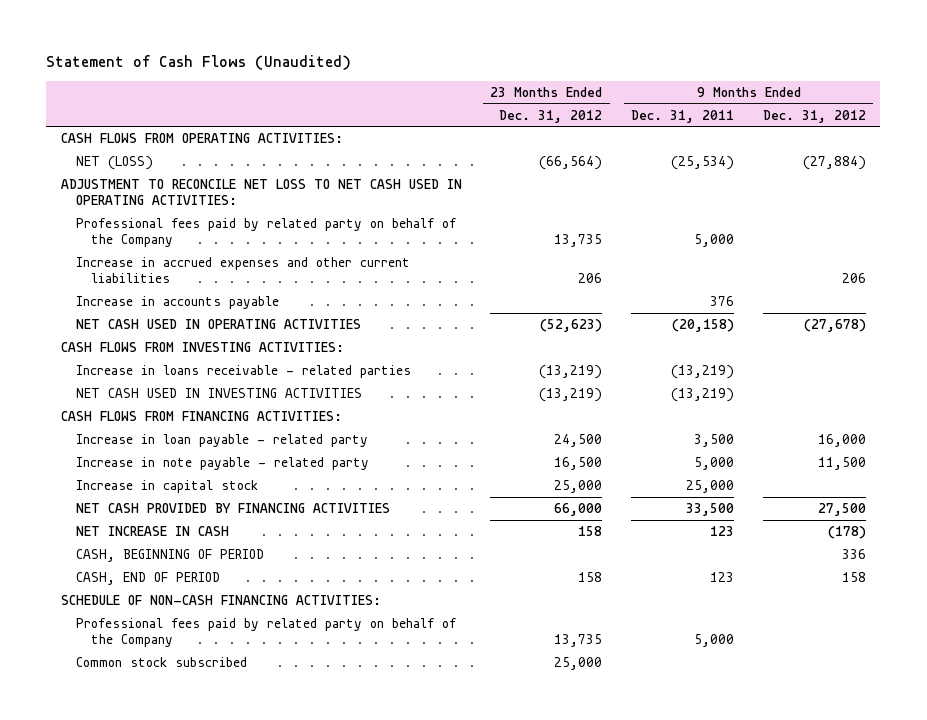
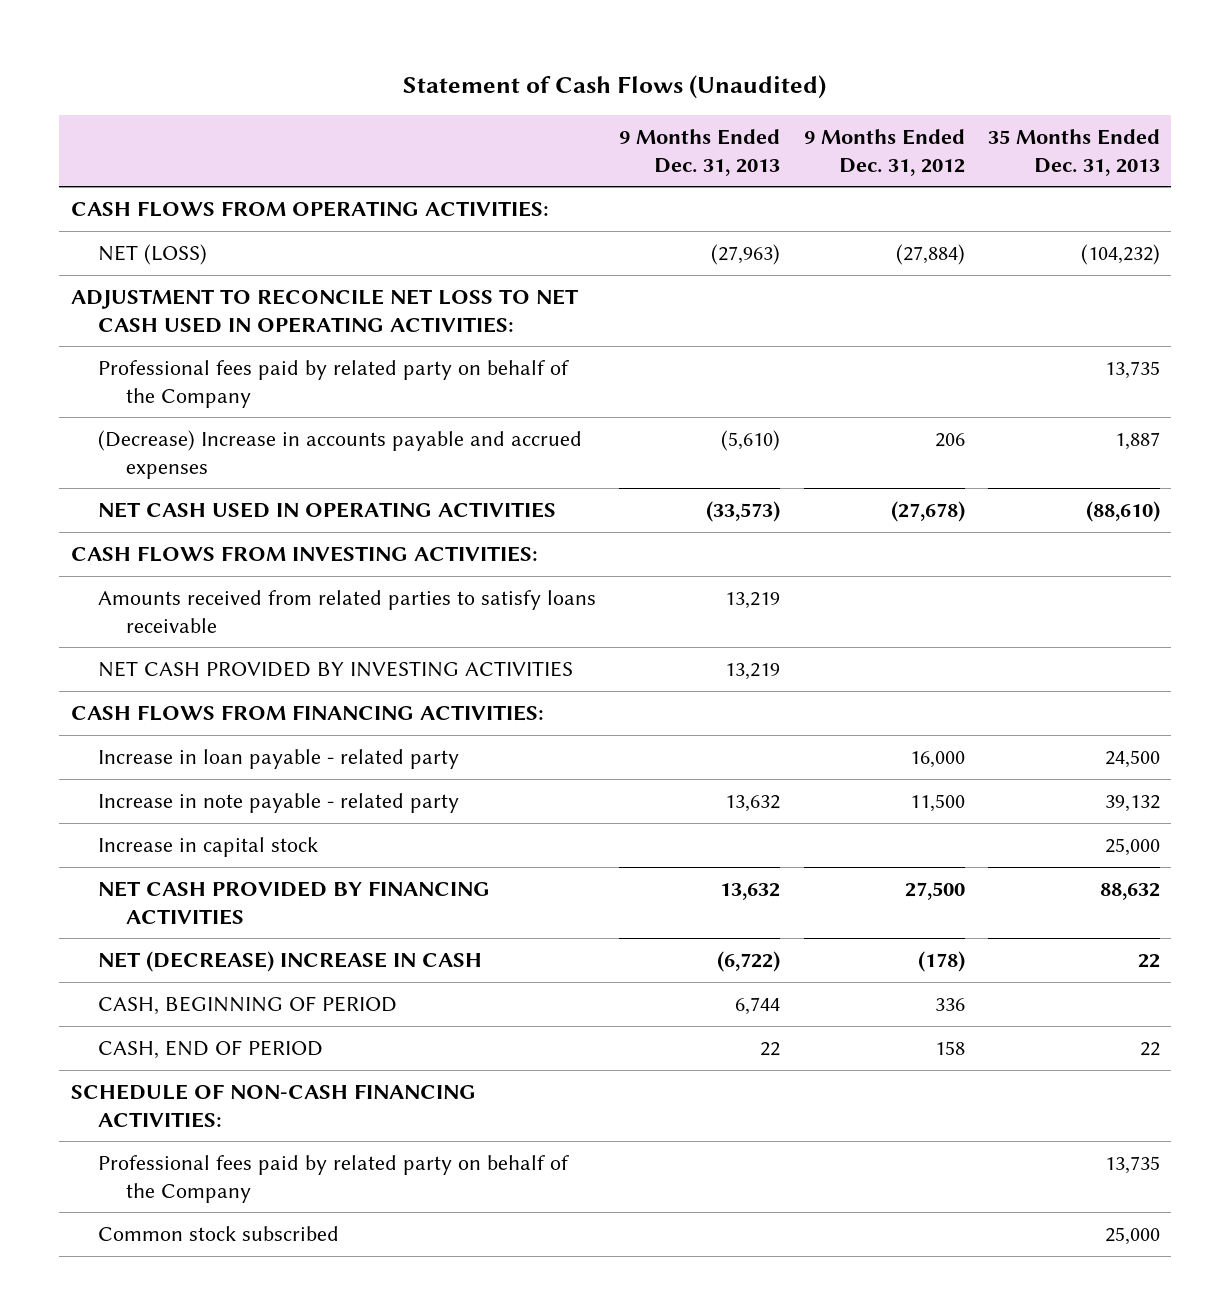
- | 23 Months Ended Dec. 31, 2012 | 9 Months Ended Dec. 31, 2011 | 9 Months Ended Dec. 31, 2012
+ | 9 Months Ended Dec. 31, 2013 | 9 Months Ended Dec. 31, 2012 | 35 Months Ended Dec. 31, 2013
- Increase in accrued expenses and other current liabilities | 206 | | 206
- Increase in accounts payable | | 376 |
+ (Decrease) Increase in accounts payable and accrued expenses | (5,610) | 206 | 1,887
- Increase in loans receivable - related parties | (13,219) | (13,219) |
- NET CASH USED IN INVESTING ACTIVITIES | (13,219) | (13,219) |
+ Amounts received from related parties to satisfy loans receivable | 13,219 | |
+ NET CASH PROVIDED BY INVESTING ACTIVITIES | 13,219 | |
- NET INCREASE IN CASH | 158 | 123 | (178)
+ NET (DECREASE) INCREASE IN CASH | (6,722) | (178) | 22

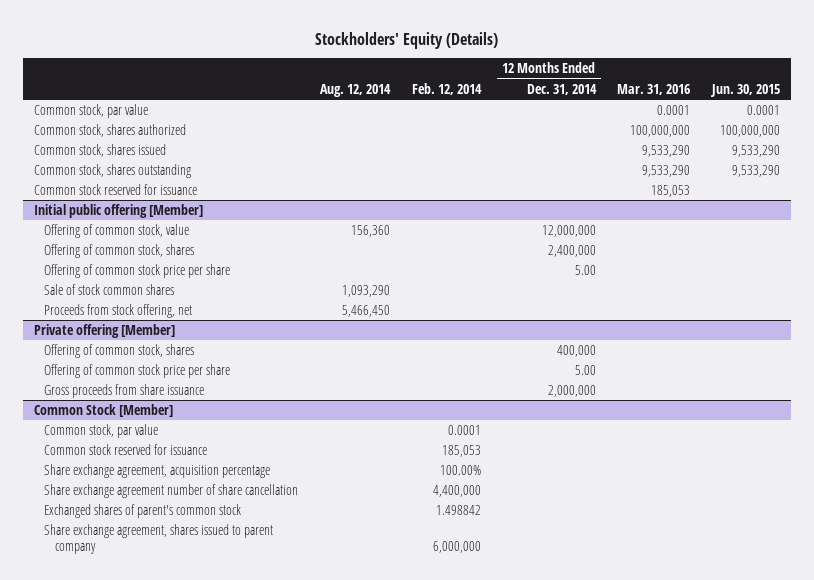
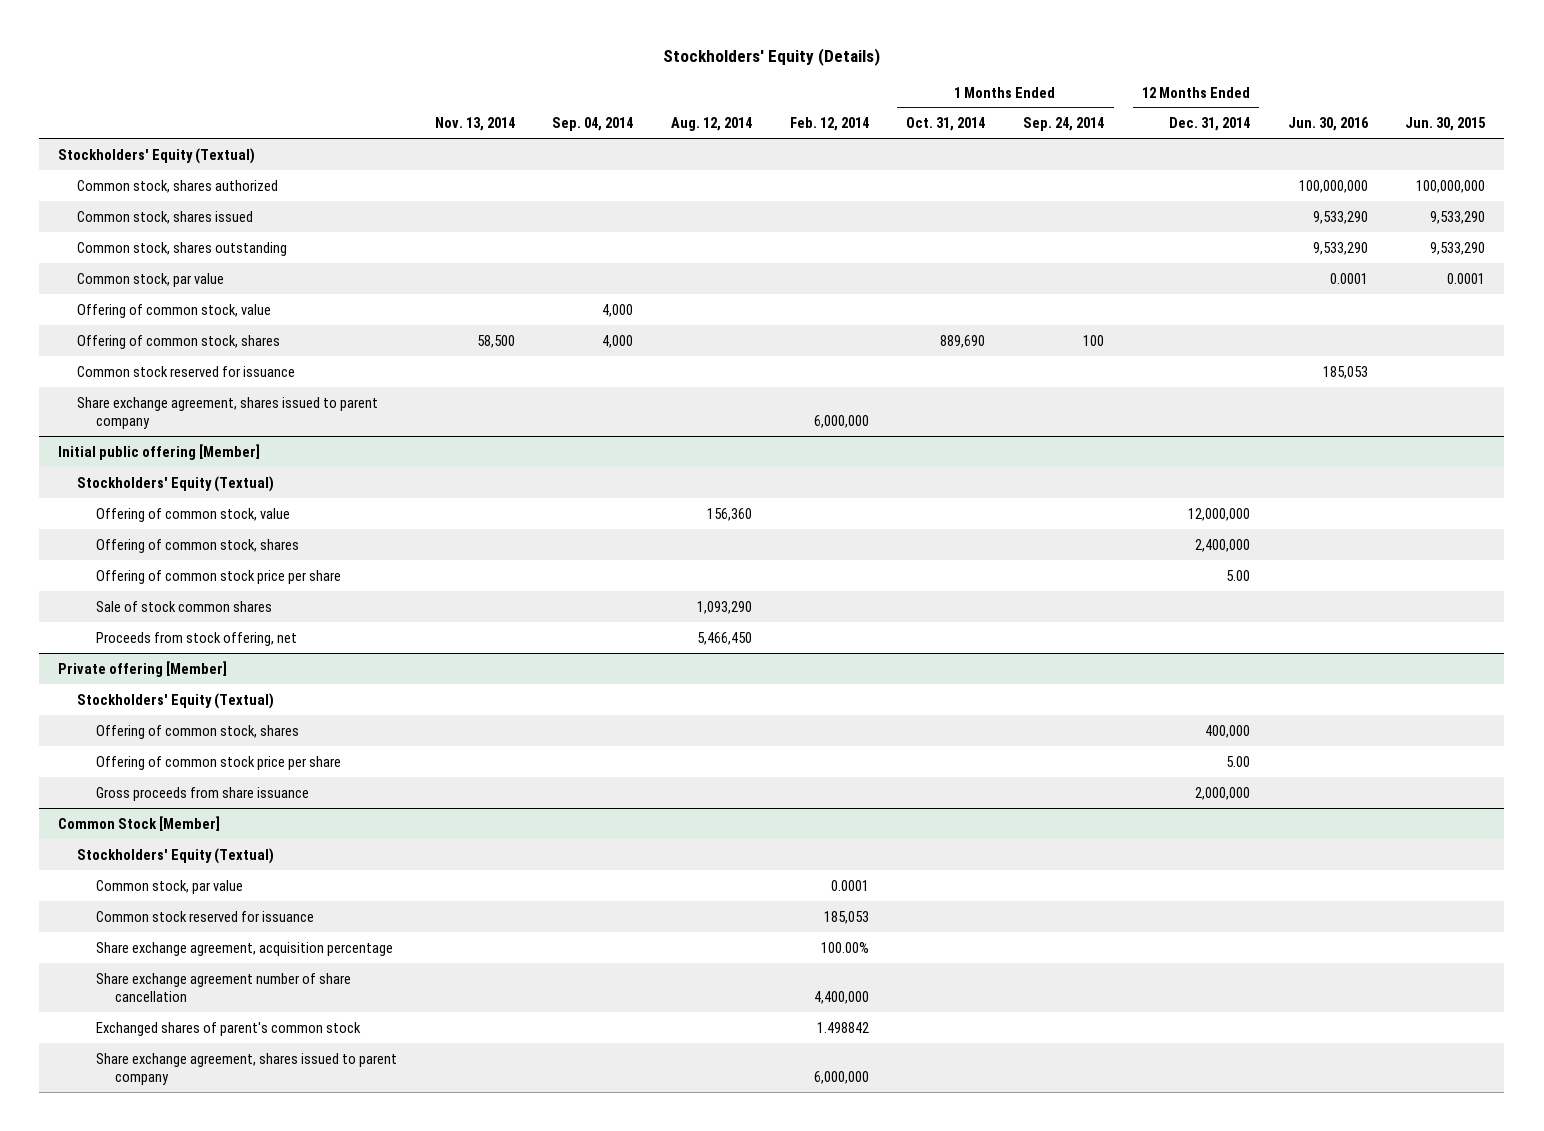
- | Aug. 12, 2014 | Feb. 12, 2014 | 12 Months Ended Dec. 31, 2014 | Mar. 31, 2016 | Jun. 30, 2015
+ | Nov. 13, 2014 | Sep. 04, 2014 | Aug. 12, 2014 | Feb. 12, 2014 | 1 Months Ended Oct. 31, 2014 | 1 Months Ended Sep. 24, 2014 | 12 Months Ended Dec. 31, 2014 | Jun. 30, 2016 | Jun. 30, 2015
+ Stockholders' Equity (Textual)
moved down: Common stock, par value | | | | | | | | 0.0001 | 0.0001
+ Offering of common stock, value | | 4,000 | | | | | | |
+ Offering of common stock, shares | 58,500 | 4,000 | | | 889,690 | 100 | | |
+ Share exchange agreement, shares issued to parent company | | | | 6,000,000 | | | | |
@ Initial public offering [Member]
+ Stockholders' Equity (Textual)
@ Private offering [Member]
+ Stockholders' Equity (Textual)
@ Common Stock [Member]
+ Stockholders' Equity (Textual)

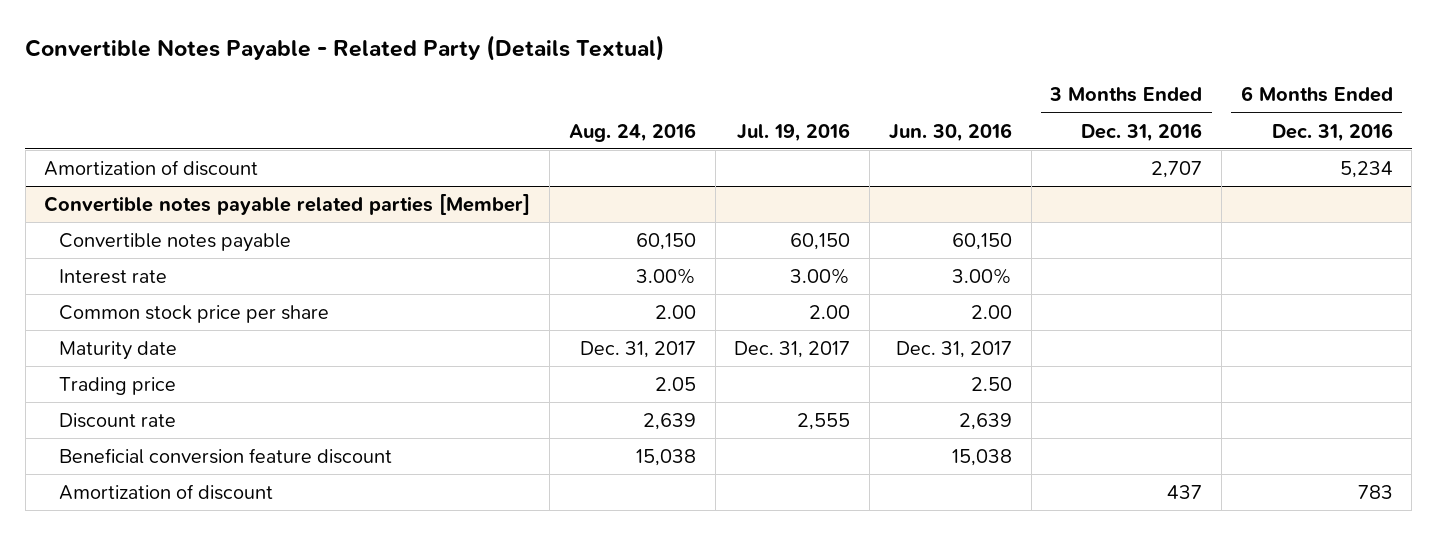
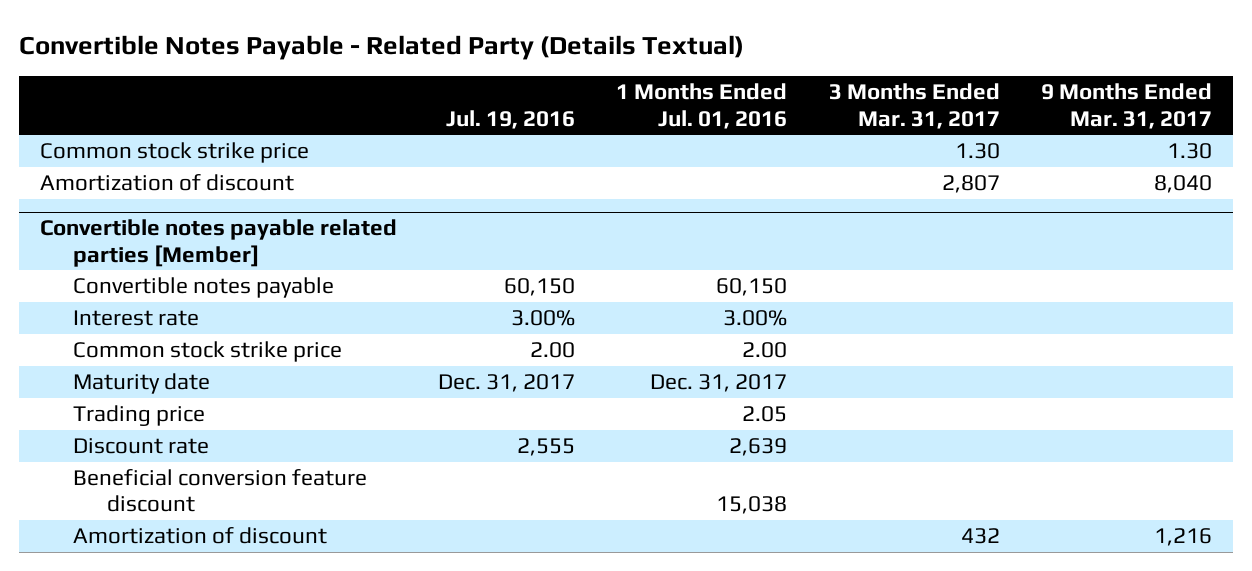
- | Aug. 24, 2016 | Jul. 19, 2016 | Jun. 30, 2016 | 3 Months Ended Dec. 31, 2016 | 6 Months Ended Dec. 31, 2016
+ | Jul. 19, 2016 | 1 Months Ended Jul. 01, 2016 | 3 Months Ended Mar. 31, 2017 | 9 Months Ended Mar. 31, 2017
+ Common stock strike price | | | 1.30 | 1.30
@ Convertible notes payable related parties [Member]
- Common stock price per share | 2.00 | 2.00 | 2.00 | |
+ Common stock strike price | 2.00 | 2.00 | |

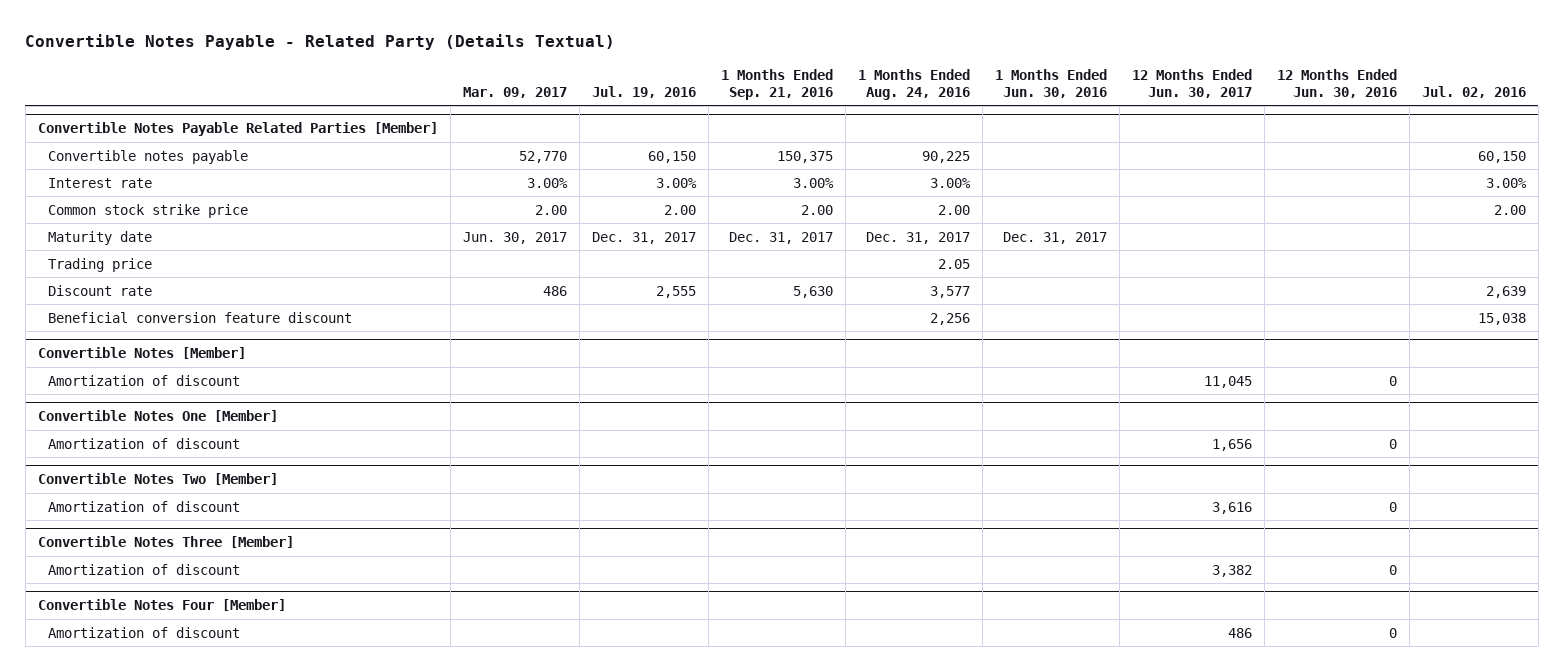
- | Jul. 19, 2016 | 1 Months Ended Jul. 01, 2016 | 3 Months Ended Mar. 31, 2017 | 9 Months Ended Mar. 31, 2017
+ | Mar. 09, 2017 | Jul. 19, 2016 | 1 Months Ended Sep. 21, 2016 | 1 Months Ended Aug. 24, 2016 | 1 Months Ended Jun. 30, 2016 | 12 Months Ended Jun. 30, 2017 | 12 Months Ended Jun. 30, 2016 | Jul. 02, 2016
- Common stock strike price | | | 1.30 | 1.30
- Amortization of discount | | | 2,807 | 8,040
- Convertible notes payable related parties [Member]
+ Convertible Notes Payable Related Parties [Member]
- Amortization of discount | | | 432 | 1,216
+ Convertible Notes [Member]
+ Amortization of discount | | | | | | 11,045 | 0 |
+ Convertible Notes One [Member]
+ Amortization of discount | | | | | | 1,656 | 0 |
+ Convertible Notes Two [Member]
+ Amortization of discount | | | | | | 3,616 | 0 |
+ Convertible Notes Three [Member]
+ Amortization of discount | | | | | | 3,382 | 0 |
+ Convertible Notes Four [Member]
+ Amortization of discount | | | | | | 486 | 0 |

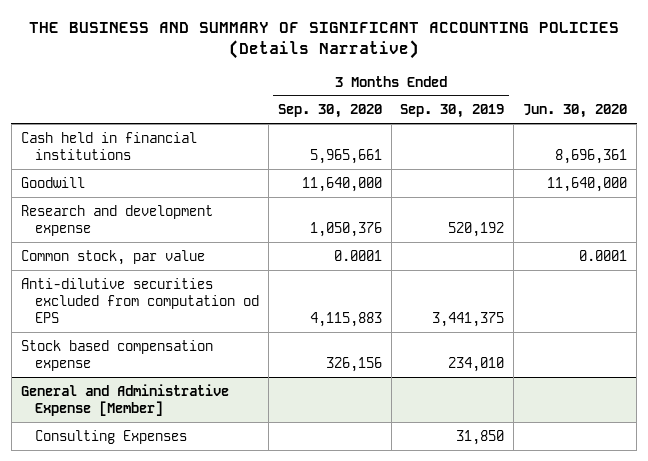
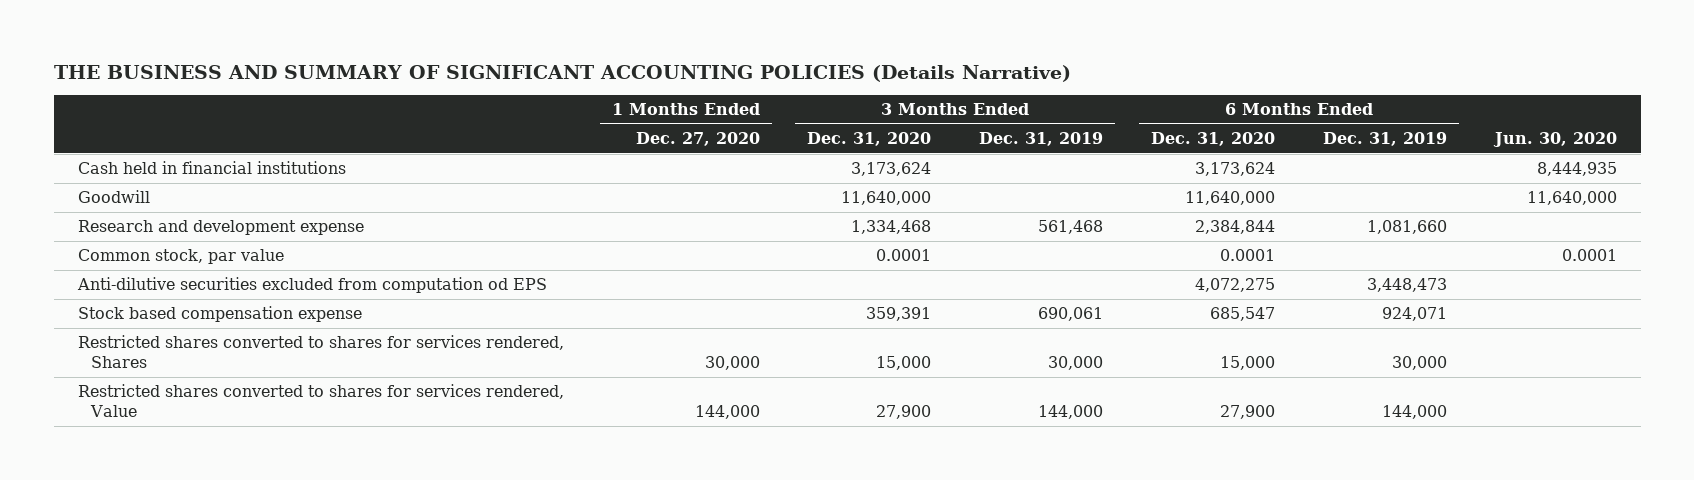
- | 3 Months Ended Sep. 30, 2020 | 3 Months Ended Sep. 30, 2019 | Jun. 30, 2020
+ | 1 Months Ended Dec. 27, 2020 | 3 Months Ended Dec. 31, 2020 | 3 Months Ended Dec. 31, 2019 | 6 Months Ended Dec. 31, 2020 | 6 Months Ended Dec. 31, 2019 | Jun. 30, 2020
- Cash held in financial institutions | 5,965,661 | | 8,696,361
+ Cash held in financial institutions | | 3,173,624 | | 3,173,624 | | 8,444,935
- General and Administrative Expense [Member]
- Consulting Expenses | | 31,850 |
+ Restricted shares converted to shares for services rendered, Shares | 30,000 | 15,000 | 30,000 | 15,000 | 30,000 |
+ Restricted shares converted to shares for services rendered, Value | 144,000 | 27,900 | 144,000 | 27,900 | 144,000 |

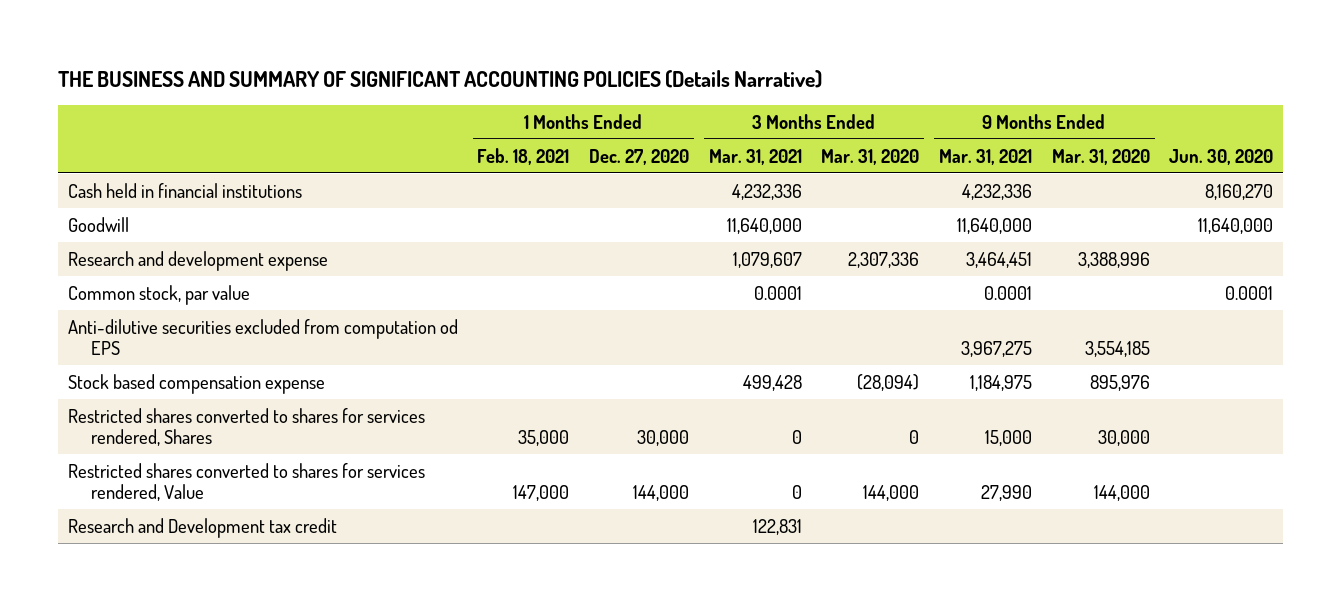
- | 1 Months Ended Dec. 27, 2020 | 3 Months Ended Dec. 31, 2020 | 3 Months Ended Dec. 31, 2019 | 6 Months Ended Dec. 31, 2020 | 6 Months Ended Dec. 31, 2019 | Jun. 30, 2020
+ | 1 Months Ended Feb. 18, 2021 | 1 Months Ended Dec. 27, 2020 | 3 Months Ended Mar. 31, 2021 | 3 Months Ended Mar. 31, 2020 | 9 Months Ended Mar. 31, 2021 | 9 Months Ended Mar. 31, 2020 | Jun. 30, 2020
- Cash held in financial institutions | | 3,173,624 | | 3,173,624 | | 8,444,935
+ Cash held in financial institutions | | | 4,232,336 | | 4,232,336 | | 8,160,270
+ Research and Development tax credit | | | 122,831 | | | |

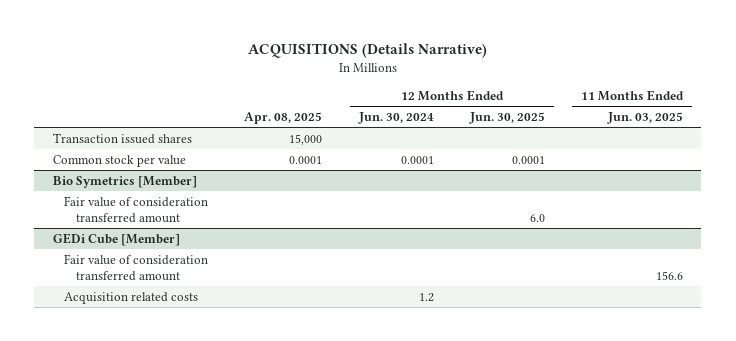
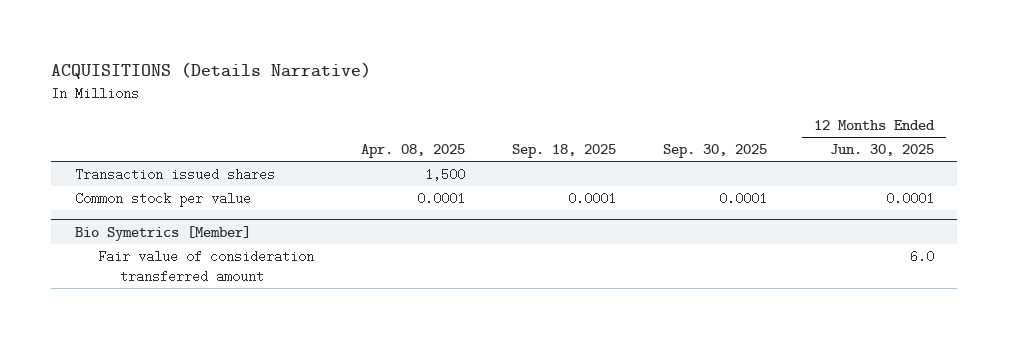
- | Apr. 08, 2025 | 12 Months Ended Jun. 30, 2024 | 12 Months Ended Jun. 30, 2025 | 11 Months Ended Jun. 03, 2025
+ | Apr. 08, 2025 | Sep. 18, 2025 | Sep. 30, 2025 | 12 Months Ended Jun. 30, 2025
- Transaction issued shares | 15,000 | | |
+ Transaction issued shares | 1,500 | | |
- GEDi Cube [Member]
- Fair value of consideration transferred amount | | | | 156.6
- Acquisition related costs | | 1.2 | |

